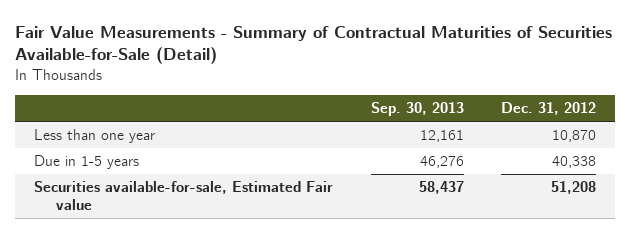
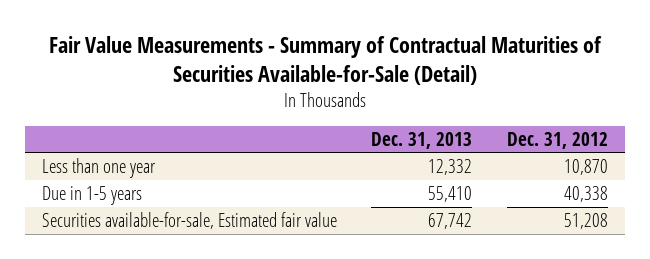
- | Sep. 30, 2013 | Dec. 31, 2012
+ | Dec. 31, 2013 | Dec. 31, 2012
- Securities available-for-sale, Estimated Fair value | 58,437 | 51,208
+ Securities available-for-sale, Estimated fair value | 67,742 | 51,208

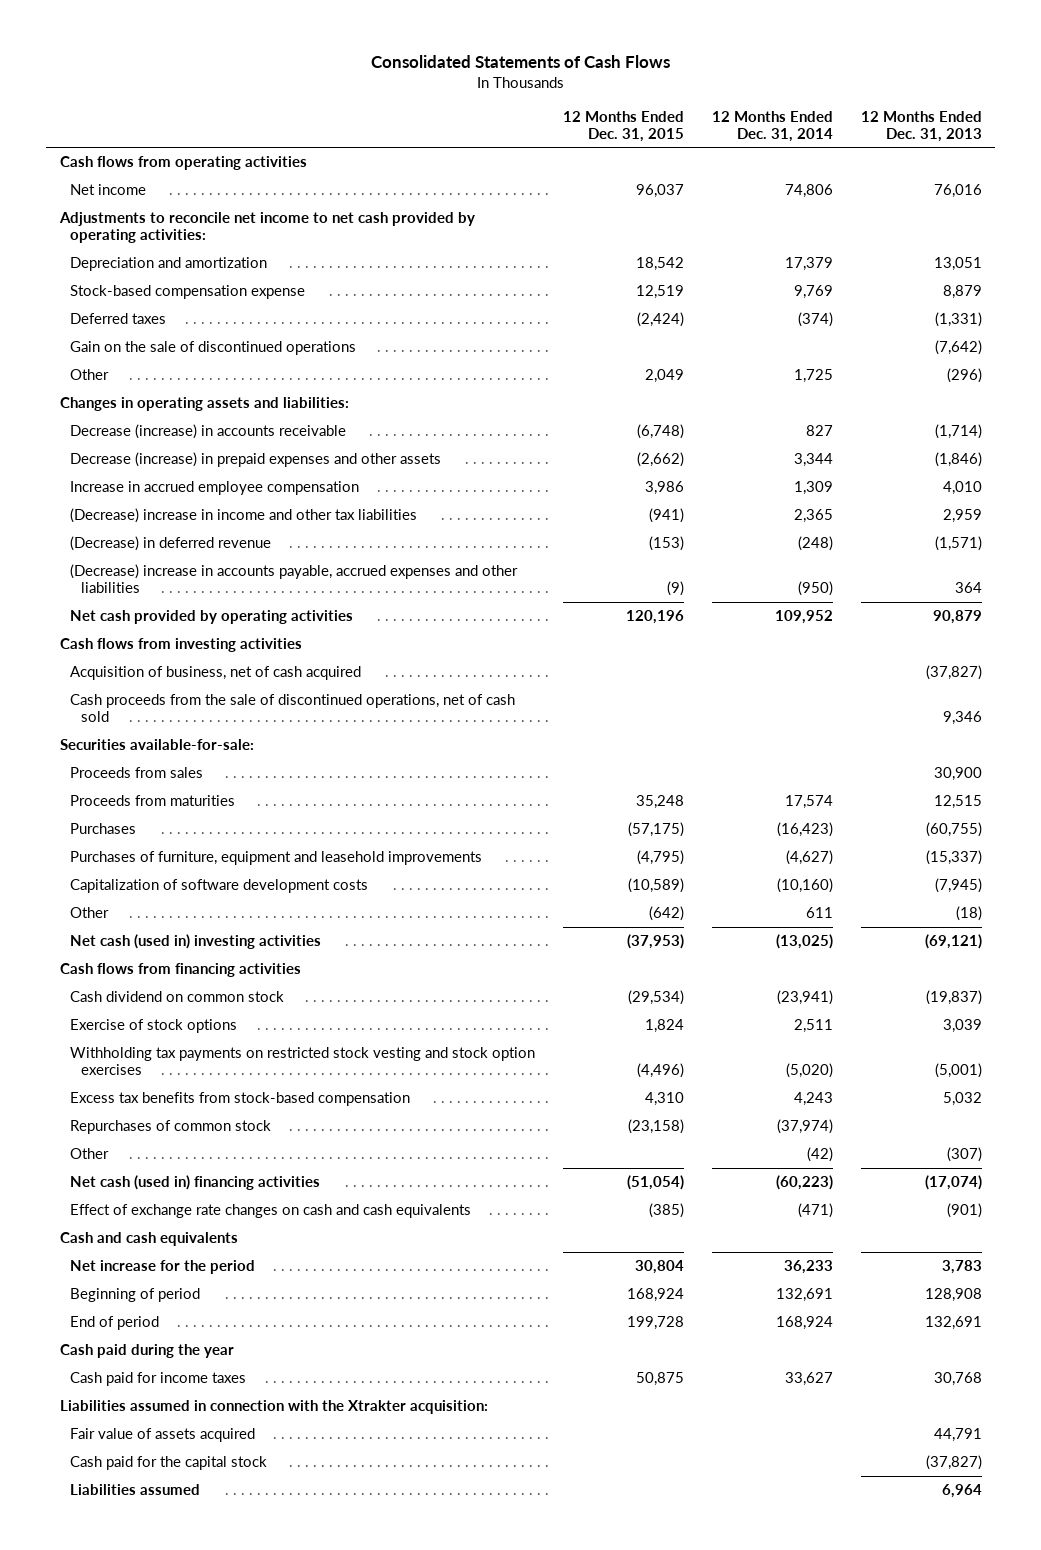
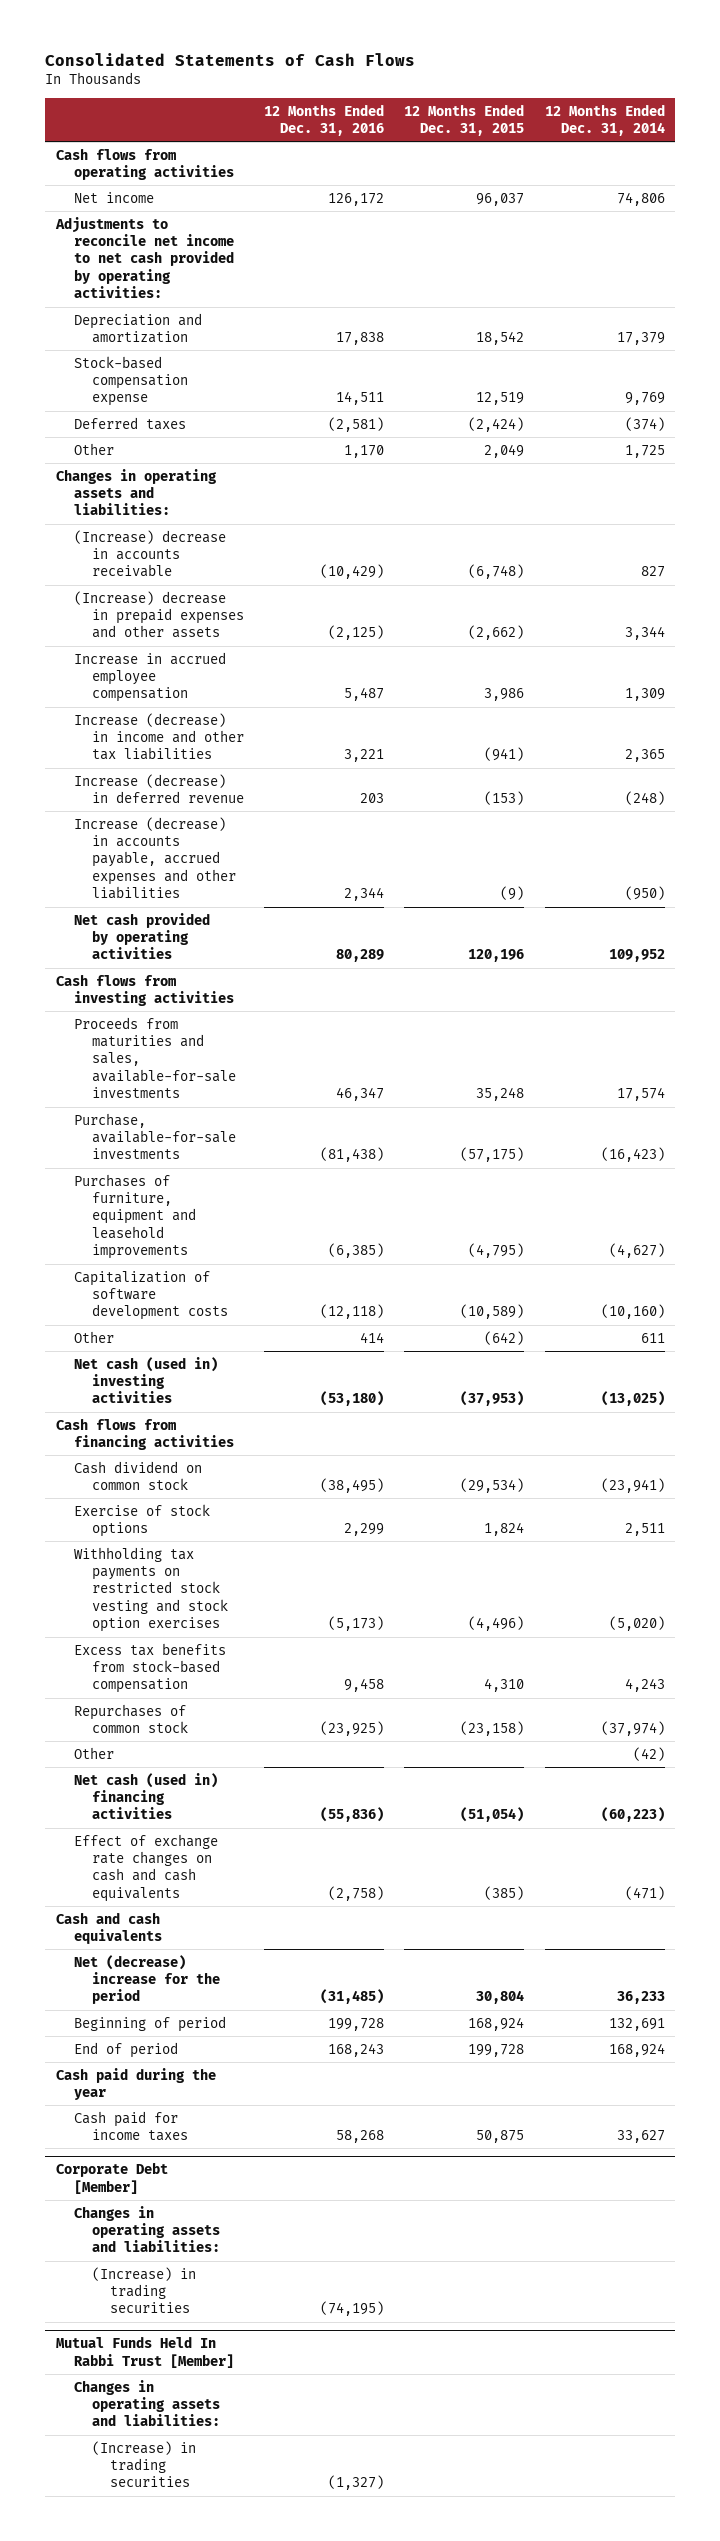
- | 12 Months Ended Dec. 31, 2015 | 12 Months Ended Dec. 31, 2014 | 12 Months Ended Dec. 31, 2013
+ | 12 Months Ended Dec. 31, 2016 | 12 Months Ended Dec. 31, 2015 | 12 Months Ended Dec. 31, 2014
- Gain on the sale of discontinued operations | | | (7,642)
- Decrease (increase) in accounts receivable | (6,748) | 827 | (1,714)
- Decrease (increase) in prepaid expenses and other assets | (2,662) | 3,344 | (1,846)
+ (Increase) decrease in accounts receivable | (10,429) | (6,748) | 827
+ (Increase) decrease in prepaid expenses and other assets | (2,125) | (2,662) | 3,344
- (Decrease) increase in income and other tax liabilities | (941) | 2,365 | 2,959
- (Decrease) in deferred revenue | (153) | (248) | (1,571)
- (Decrease) increase in accounts payable, accrued expenses and other liabilities | (9) | (950) | 364
+ Increase (decrease) in income and other tax liabilities | 3,221 | (941) | 2,365
+ Increase (decrease) in deferred revenue | 203 | (153) | (248)
+ Increase (decrease) in accounts payable, accrued expenses and other liabilities | 2,344 | (9) | (950)
- Acquisition of business, net of cash acquired | | | (37,827)
- Cash proceeds from the sale of discontinued operations, net of cash sold | | | 9,346
- Securities available-for-sale:
- Proceeds from sales | | | 30,900
- Proceeds from maturities | 35,248 | 17,574 | 12,515
- Purchases | (57,175) | (16,423) | (60,755)
+ Proceeds from maturities and sales, available-for-sale investments | 46,347 | 35,248 | 17,574
+ Purchase, available-for-sale investments | (81,438) | (57,175) | (16,423)
- Net increase for the period | 30,804 | 36,233 | 3,783
+ Net (decrease) increase for the period | (31,485) | 30,804 | 36,233
- Liabilities assumed in connection with the Xtrakter acquisition:
- Fair value of assets acquired | | | 44,791
- Cash paid for the capital stock | | | (37,827)
- Liabilities assumed | | | 6,964
+ Corporate Debt [Member]
+ Changes in operating assets and liabilities:
+ (Increase) in trading securities | (74,195) | |
+ Mutual Funds Held In Rabbi Trust [Member]
+ Changes in operating assets and liabilities:
+ (Increase) in trading securities | (1,327) | |

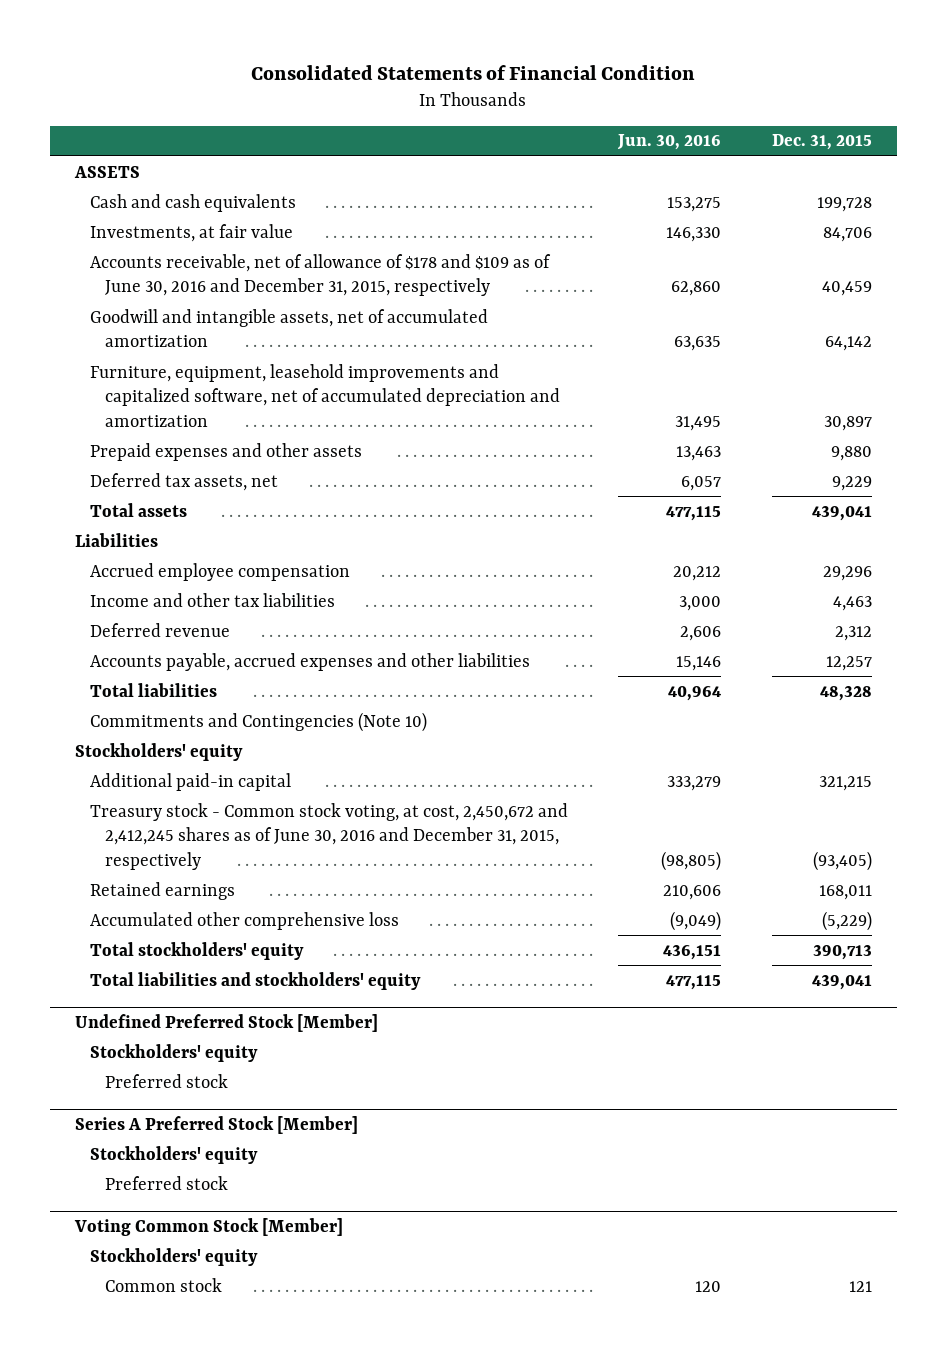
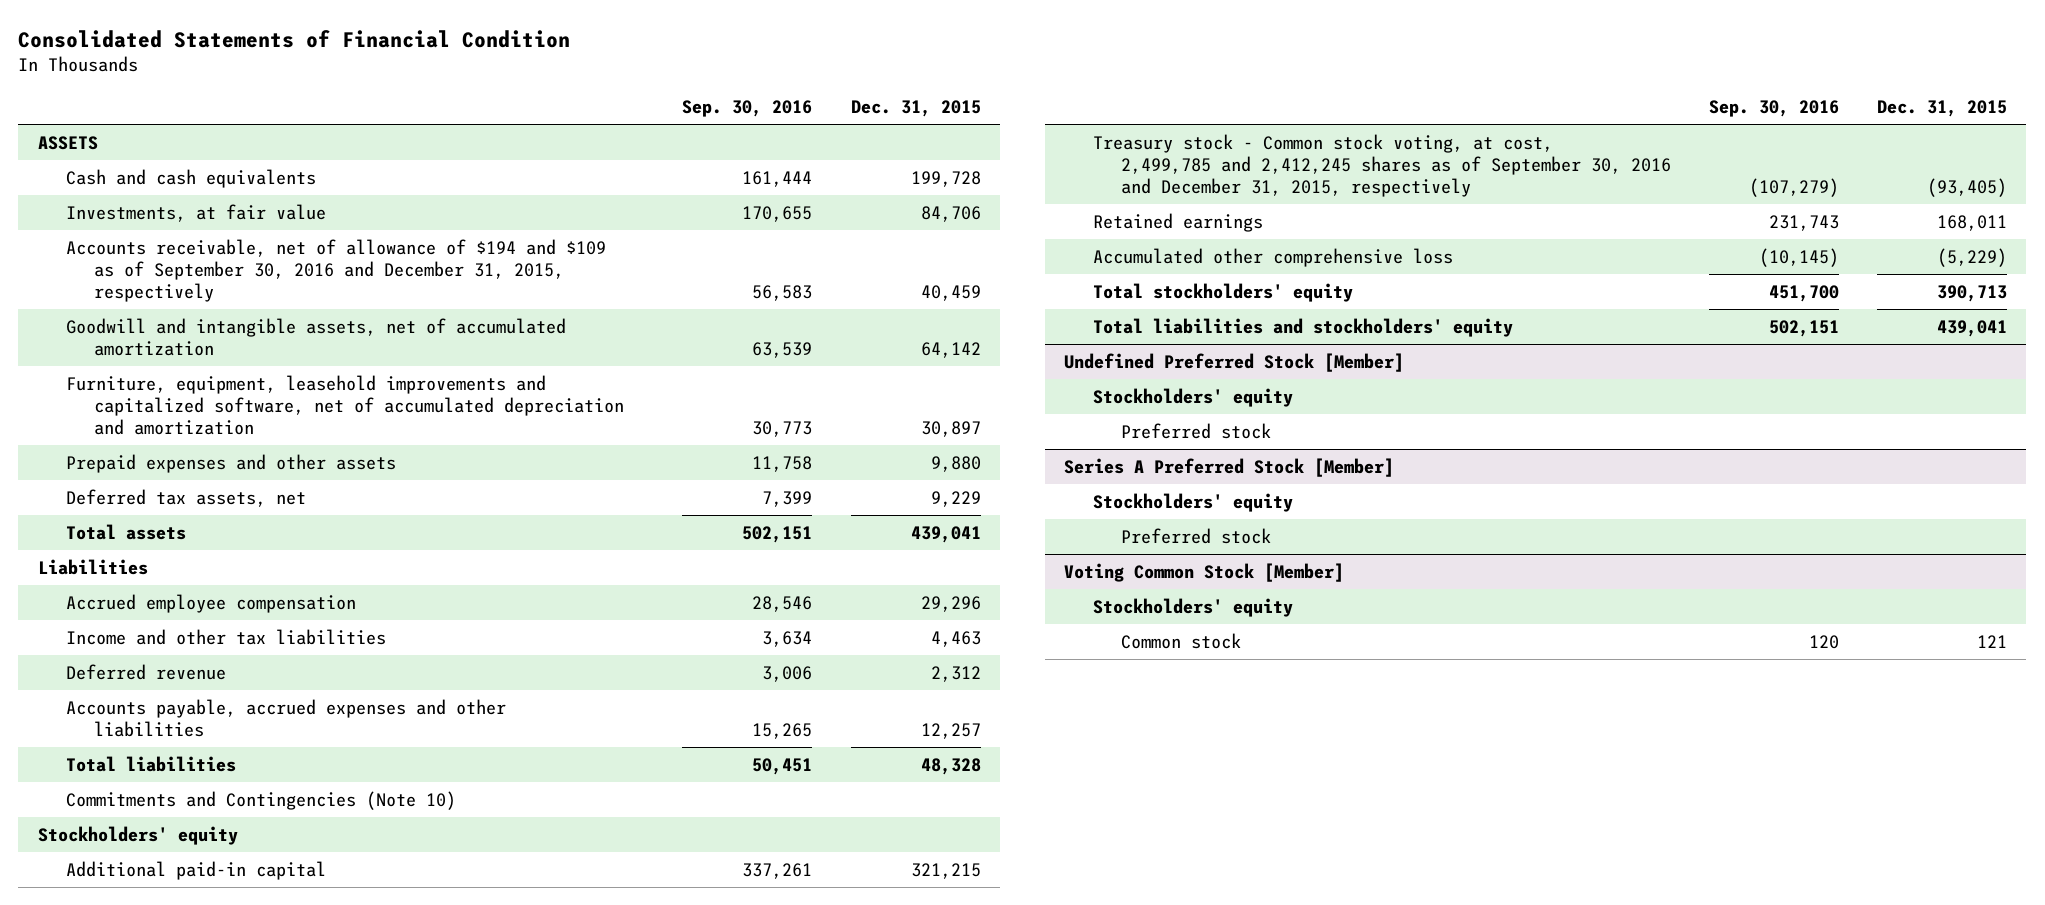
- | Jun. 30, 2016 | Dec. 31, 2015
+ | Sep. 30, 2016 | Dec. 31, 2015
- Accounts receivable, net of allowance of $178 and $109 as of June 30, 2016 and December 31, 2015, respectively | 62,860 | 40,459
+ Accounts receivable, net of allowance of $194 and $109 as of September 30, 2016 and December 31, 2015, respectively | 56,583 | 40,459
- Treasury stock - Common stock voting, at cost, 2,450,672 and 2,412,245 shares as of June 30, 2016 and December 31, 2015, respectively | (98,805) | (93,405)
+ Treasury stock - Common stock voting, at cost, 2,499,785 and 2,412,245 shares as of September 30, 2016 and December 31, 2015, respectively | (107,279) | (93,405)

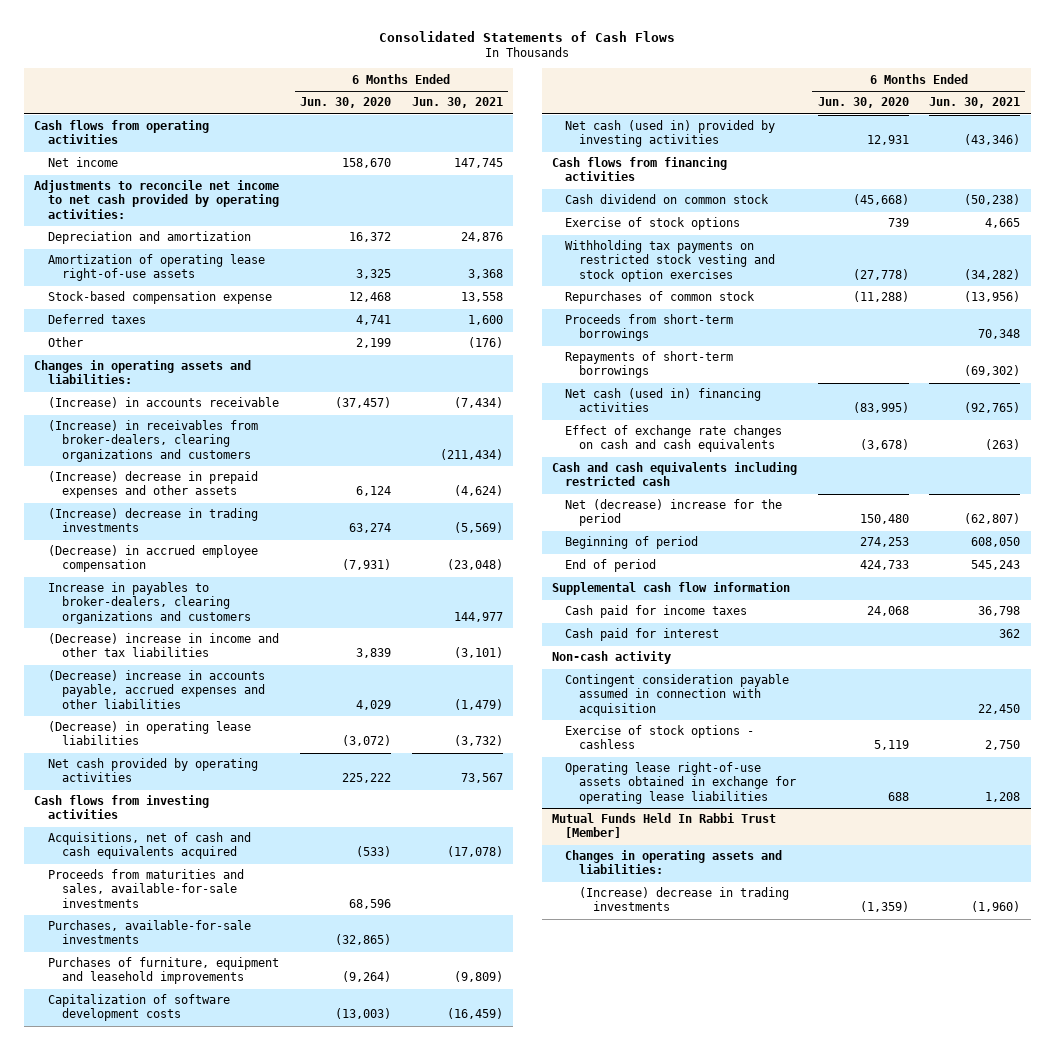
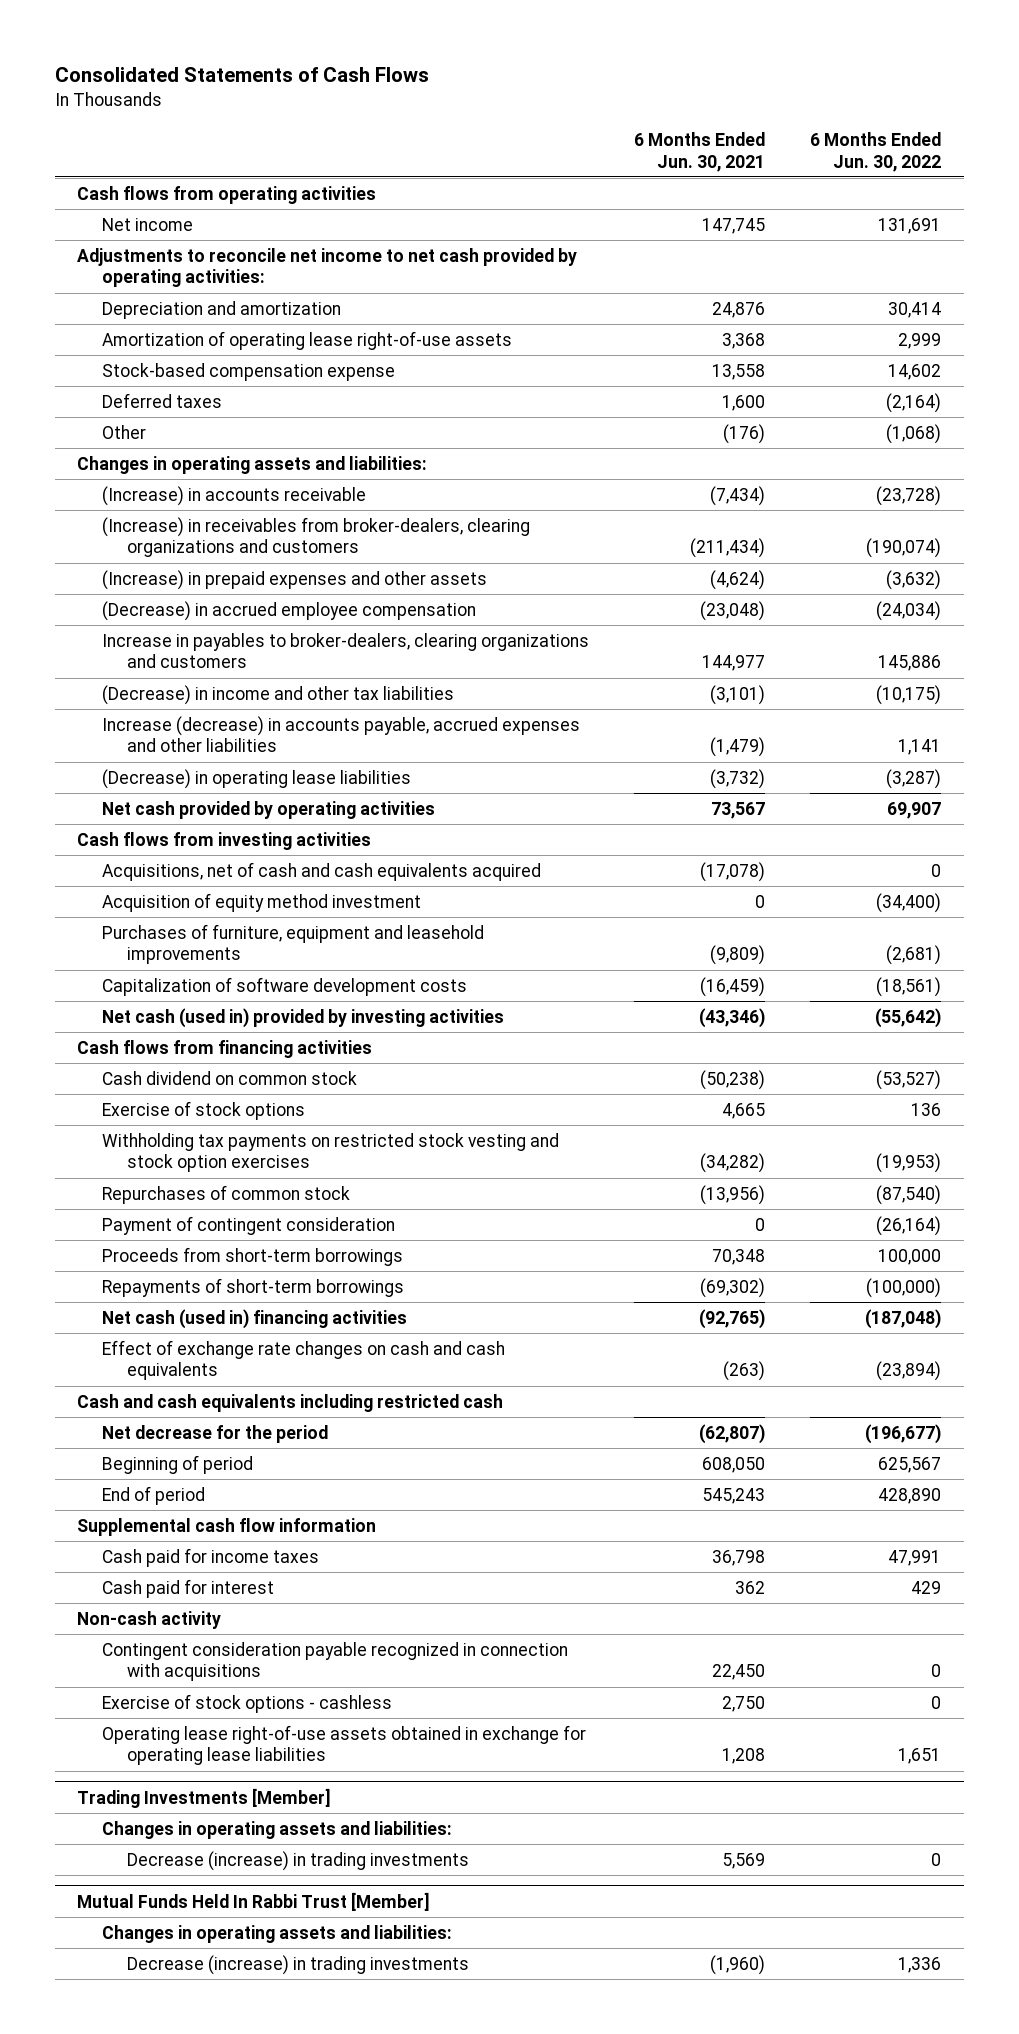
- | 6 Months Ended Jun. 30, 2020 | 6 Months Ended Jun. 30, 2021
+ | 6 Months Ended Jun. 30, 2021 | 6 Months Ended Jun. 30, 2022
- (Increase) decrease in prepaid expenses and other assets | 6,124 | (4,624)
- (Increase) decrease in trading investments | 63,274 | (5,569)
+ (Increase) in prepaid expenses and other assets | (4,624) | (3,632)
- (Decrease) increase in income and other tax liabilities | 3,839 | (3,101)
- (Decrease) increase in accounts payable, accrued expenses and other liabilities | 4,029 | (1,479)
+ (Decrease) in income and other tax liabilities | (3,101) | (10,175)
+ Increase (decrease) in accounts payable, accrued expenses and other liabilities | (1,479) | 1,141
- Proceeds from maturities and sales, available-for-sale investments | 68,596 |
- Purchases, available-for-sale investments | (32,865) |
+ Acquisition of equity method investment | 0 | (34,400)
+ Payment of contingent consideration | 0 | (26,164)
- Net (decrease) increase for the period | 150,480 | (62,807)
+ Net decrease for the period | (62,807) | (196,677)
- Contingent consideration payable assumed in connection with acquisition | | 22,450
+ Contingent consideration payable recognized in connection with acquisitions | 22,450 | 0
+ Trading Investments [Member]
+ Changes in operating assets and liabilities:
+ Decrease (increase) in trading investments | 5,569 | 0
@ Mutual Funds Held In Rabbi Trust [Member]
- (Increase) decrease in trading investments | (1,359) | (1,960)
+ Decrease (increase) in trading investments | (1,960) | 1,336

